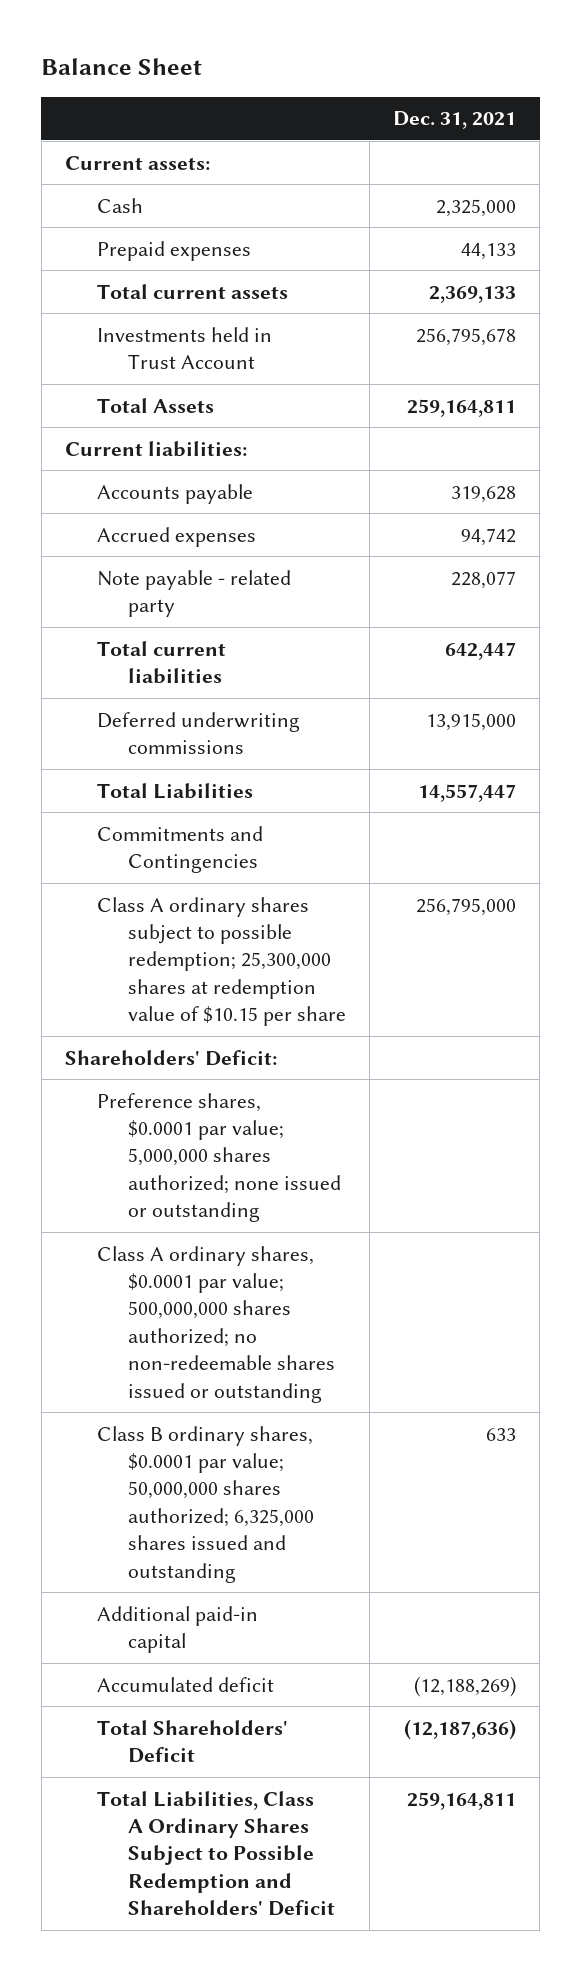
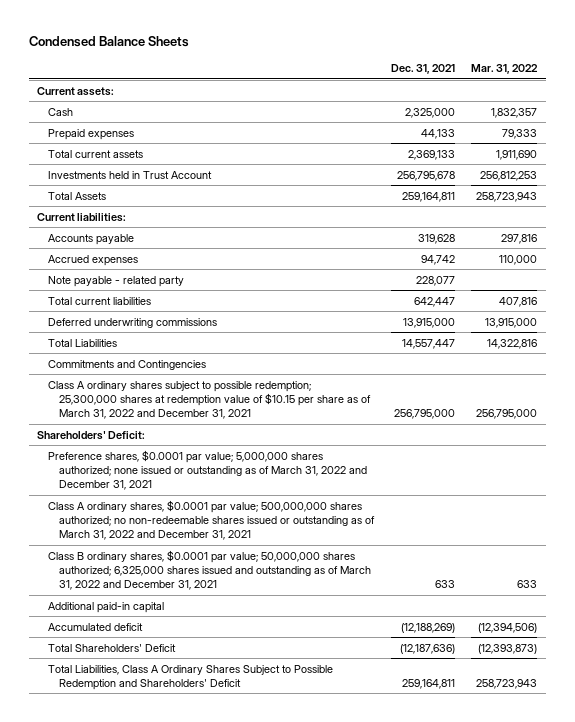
- Balance Sheet
+ Condensed Balance Sheets
- | Dec. 31, 2021
+ | Dec. 31, 2021 | Mar. 31, 2022
- Class A ordinary shares subject to possible redemption; 25,300,000 shares at redemption value of $10.15 per share | 256,795,000
+ Class A ordinary shares subject to possible redemption; 25,300,000 shares at redemption value of $10.15 per share as of March 31, 2022 and December 31, 2021 | 256,795,000 | 256,795,000
- Preference shares, $0.0001 par value; 5,000,000 shares authorized; none issued or outstanding
- Class A ordinary shares, $0.0001 par value; 500,000,000 shares authorized; no non-redeemable shares issued or outstanding
- Class B ordinary shares, $0.0001 par value; 50,000,000 shares authorized; 6,325,000 shares issued and outstanding | 633
+ Preference shares, $0.0001 par value; 5,000,000 shares authorized; none issued or outstanding as of March 31, 2022 and December 31, 2021
+ Class A ordinary shares, $0.0001 par value; 500,000,000 shares authorized; no non-redeemable shares issued or outstanding as of March 31, 2022 and December 31, 2021
+ Class B ordinary shares, $0.0001 par value; 50,000,000 shares authorized; 6,325,000 shares issued and outstanding as of March 31, 2022 and December 31, 2021 | 633 | 633

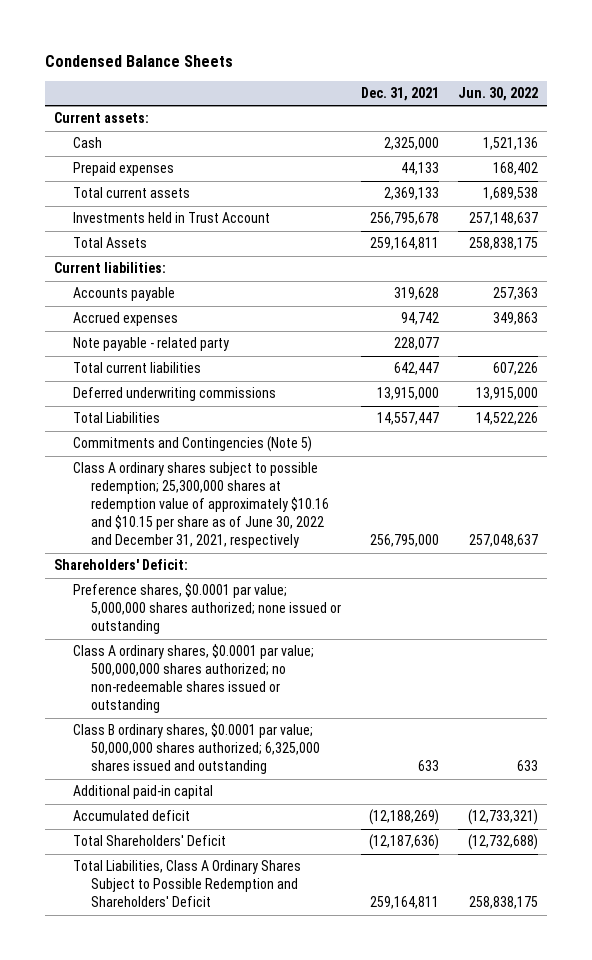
- | Dec. 31, 2021 | Mar. 31, 2022
+ | Dec. 31, 2021 | Jun. 30, 2022
- Commitments and Contingencies
- Class A ordinary shares subject to possible redemption; 25,300,000 shares at redemption value of $10.15 per share as of March 31, 2022 and December 31, 2021 | 256,795,000 | 256,795,000
+ Commitments and Contingencies (Note 5)
+ Class A ordinary shares subject to possible redemption; 25,300,000 shares at redemption value of approximately $10.16 and $10.15 per share as of June 30, 2022 and December 31, 2021, respectively | 256,795,000 | 257,048,637
- Preference shares, $0.0001 par value; 5,000,000 shares authorized; none issued or outstanding as of March 31, 2022 and December 31, 2021
- Class A ordinary shares, $0.0001 par value; 500,000,000 shares authorized; no non-redeemable shares issued or outstanding as of March 31, 2022 and December 31, 2021
- Class B ordinary shares, $0.0001 par value; 50,000,000 shares authorized; 6,325,000 shares issued and outstanding as of March 31, 2022 and December 31, 2021 | 633 | 633
+ Preference shares, $0.0001 par value; 5,000,000 shares authorized; none issued or outstanding
+ Class A ordinary shares, $0.0001 par value; 500,000,000 shares authorized; no non-redeemable shares issued or outstanding
+ Class B ordinary shares, $0.0001 par value; 50,000,000 shares authorized; 6,325,000 shares issued and outstanding | 633 | 633

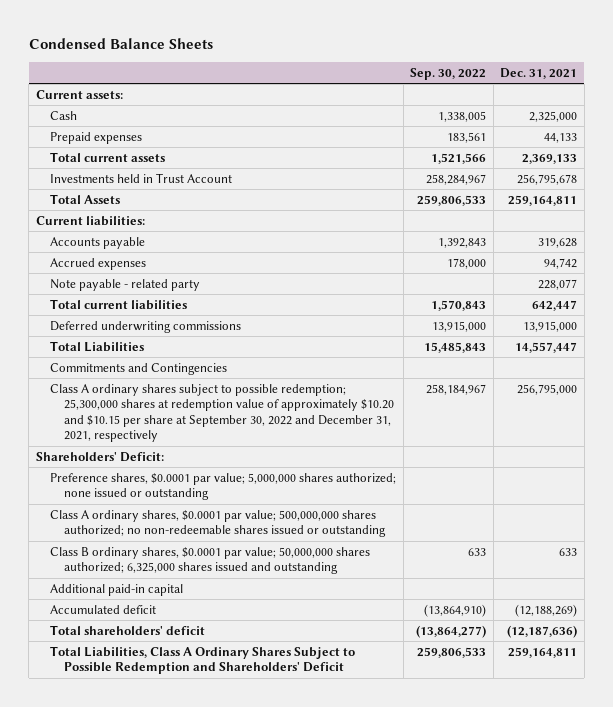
- | Dec. 31, 2021 | Jun. 30, 2022
+ | Sep. 30, 2022 | Dec. 31, 2021
- Commitments and Contingencies (Note 5)
- Class A ordinary shares subject to possible redemption; 25,300,000 shares at redemption value of approximately $10.16 and $10.15 per share as of June 30, 2022 and December 31, 2021, respectively | 256,795,000 | 257,048,637
+ Commitments and Contingencies
+ Class A ordinary shares subject to possible redemption; 25,300,000 shares at redemption value of approximately $10.20 and $10.15 per share at September 30, 2022 and December 31, 2021, respectively | 258,184,967 | 256,795,000
- Total Shareholders' Deficit | (12,187,636) | (12,732,688)
+ Total shareholders' deficit | (13,864,277) | (12,187,636)

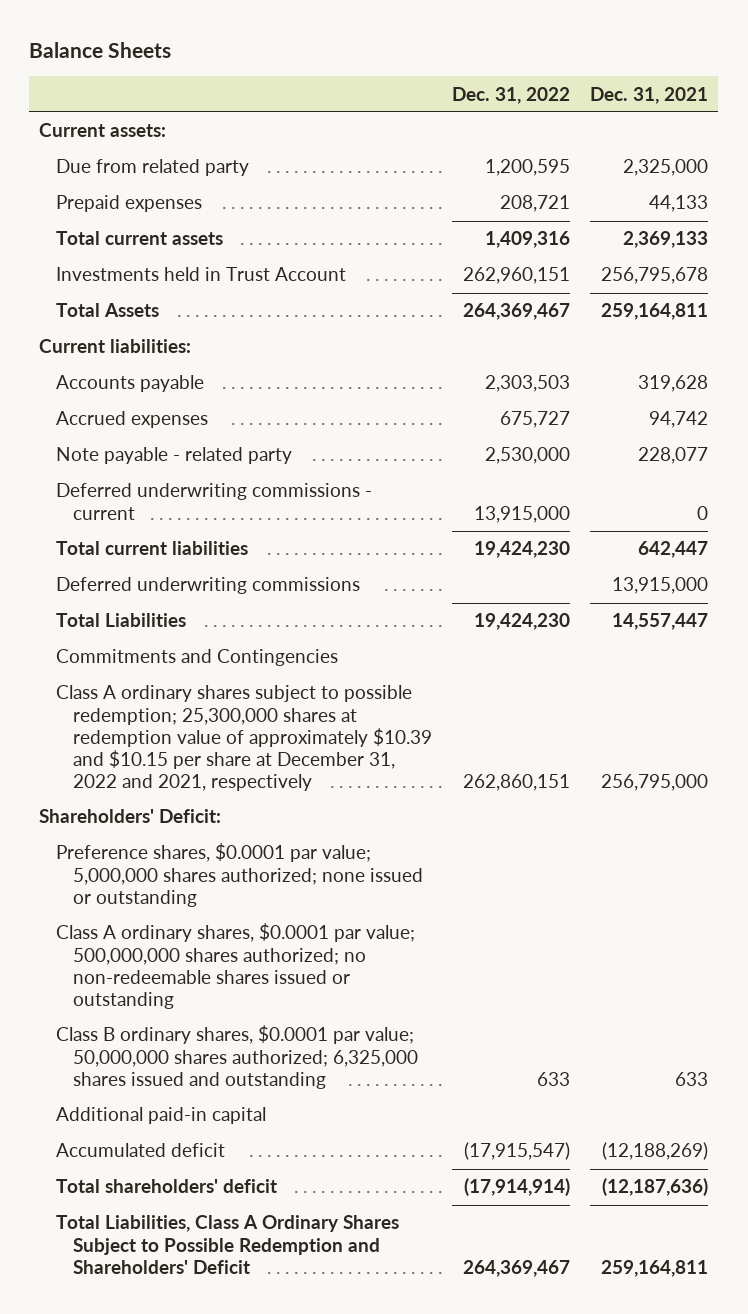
- Condensed Balance Sheets
+ Balance Sheets
- | Sep. 30, 2022 | Dec. 31, 2021
+ | Dec. 31, 2022 | Dec. 31, 2021
- Cash | 1,338,005 | 2,325,000
+ Due from related party | 1,200,595 | 2,325,000
+ Deferred underwriting commissions - current | 13,915,000 | 0
- Class A ordinary shares subject to possible redemption; 25,300,000 shares at redemption value of approximately $10.20 and $10.15 per share at September 30, 2022 and December 31, 2021, respectively | 258,184,967 | 256,795,000
+ Class A ordinary shares subject to possible redemption; 25,300,000 shares at redemption value of approximately $10.39 and $10.15 per share at December 31, 2022 and 2021, respectively | 262,860,151 | 256,795,000

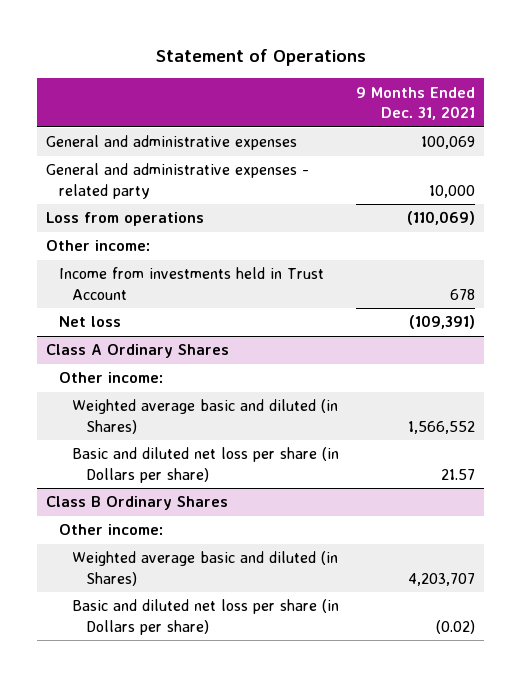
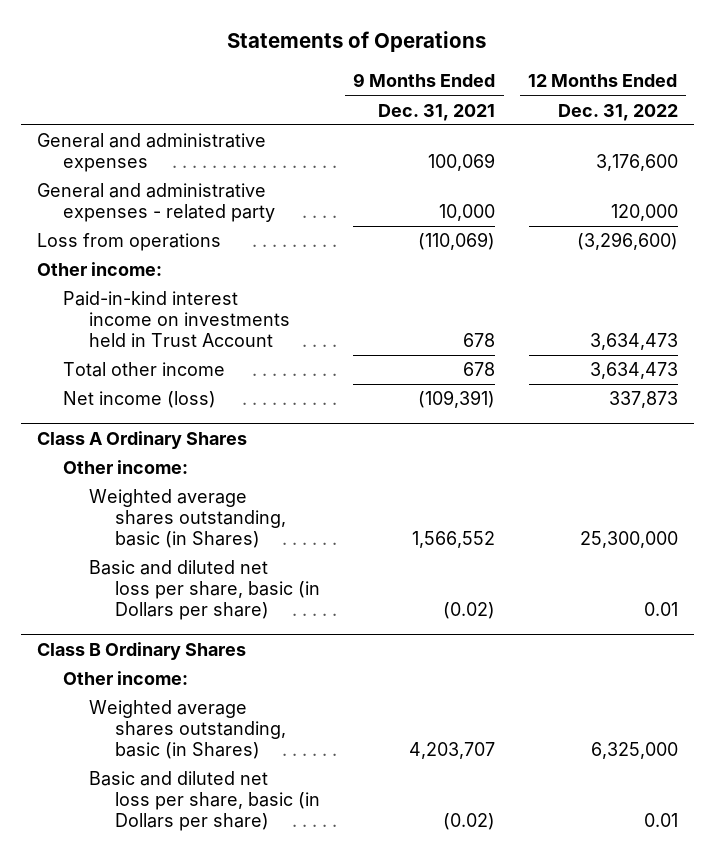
- Statement of Operations
+ Statements of Operations
- | 9 Months Ended Dec. 31, 2021
+ | 9 Months Ended Dec. 31, 2021 | 12 Months Ended Dec. 31, 2022
- Income from investments held in Trust Account | 678
- Net loss | (109,391)
+ Paid-in-kind interest income on investments held in Trust Account | 678 | 3,634,473
+ Total other income | 678 | 3,634,473
+ Net income (loss) | (109,391) | 337,873
@ Class A Ordinary Shares
- Weighted average basic and diluted (in Shares) | 1,566,552
- Basic and diluted net loss per share (in Dollars per share) | 21.57
+ Weighted average shares outstanding, basic (in Shares) | 1,566,552 | 25,300,000
+ Basic and diluted net loss per share, basic (in Dollars per share) | (0.02) | 0.01
@ Class B Ordinary Shares
- Weighted average basic and diluted (in Shares) | 4,203,707
- Basic and diluted net loss per share (in Dollars per share) | (0.02)
+ Weighted average shares outstanding, basic (in Shares) | 4,203,707 | 6,325,000
+ Basic and diluted net loss per share, basic (in Dollars per share) | (0.02) | 0.01

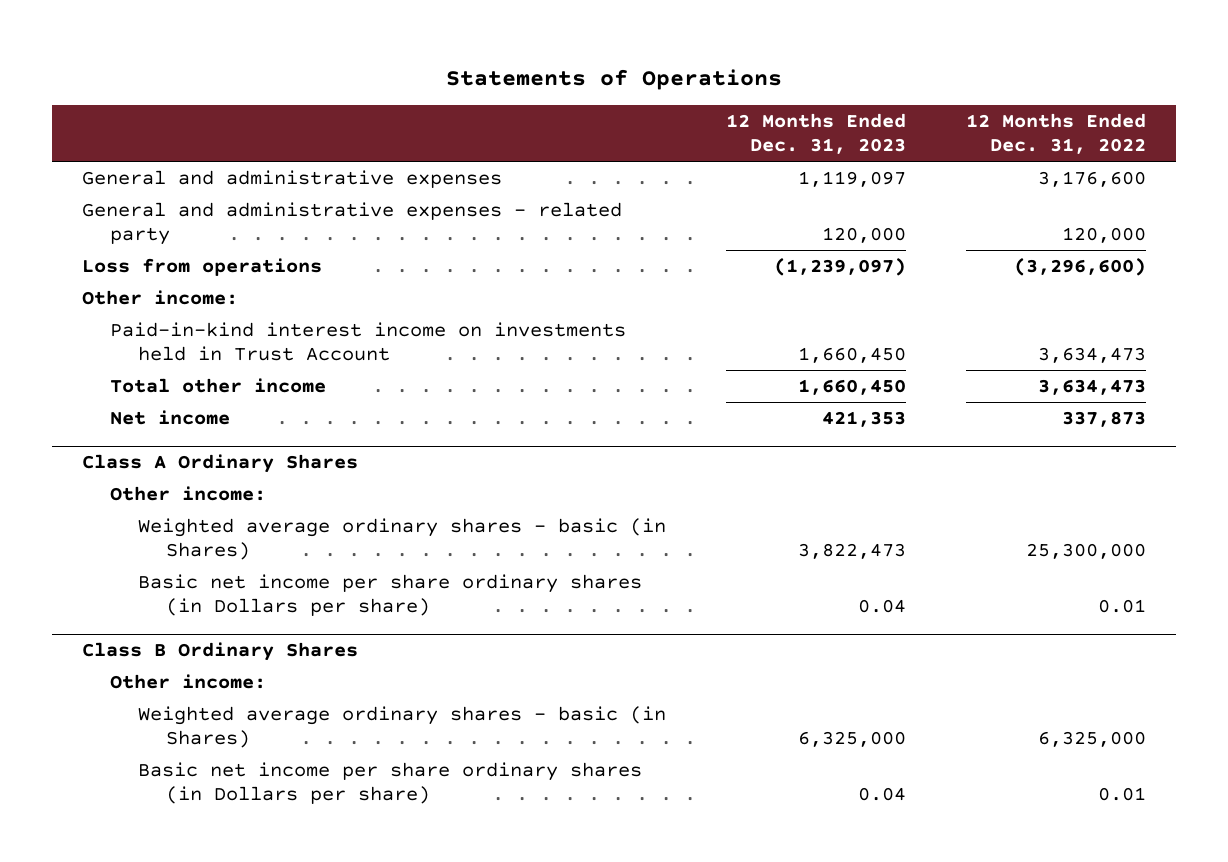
- | 9 Months Ended Dec. 31, 2021 | 12 Months Ended Dec. 31, 2022
+ | 12 Months Ended Dec. 31, 2023 | 12 Months Ended Dec. 31, 2022
- Net income (loss) | (109,391) | 337,873
+ Net income | 421,353 | 337,873
@ Class A Ordinary Shares
- Weighted average shares outstanding, basic (in Shares) | 1,566,552 | 25,300,000
- Basic and diluted net loss per share, basic (in Dollars per share) | (0.02) | 0.01
+ Weighted average ordinary shares - basic (in Shares) | 3,822,473 | 25,300,000
+ Basic net income per share ordinary shares (in Dollars per share) | 0.04 | 0.01
@ Class B Ordinary Shares
- Weighted average shares outstanding, basic (in Shares) | 4,203,707 | 6,325,000
- Basic and diluted net loss per share, basic (in Dollars per share) | (0.02) | 0.01
+ Weighted average ordinary shares - basic (in Shares) | 6,325,000 | 6,325,000
+ Basic net income per share ordinary shares (in Dollars per share) | 0.04 | 0.01

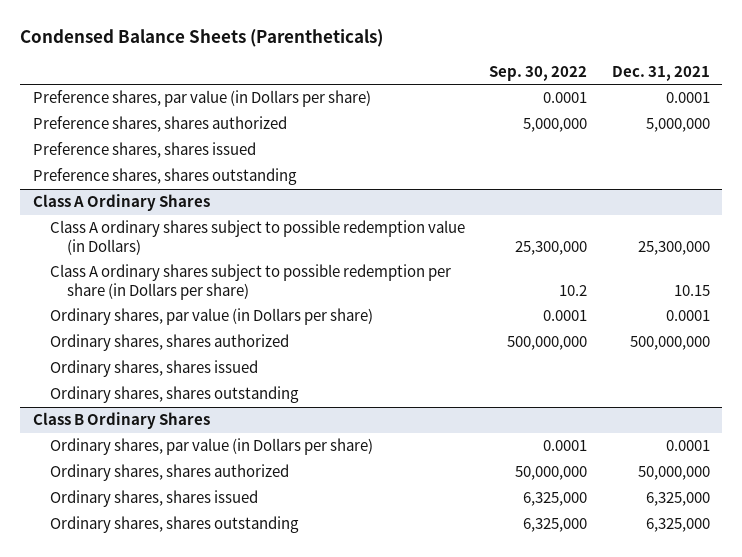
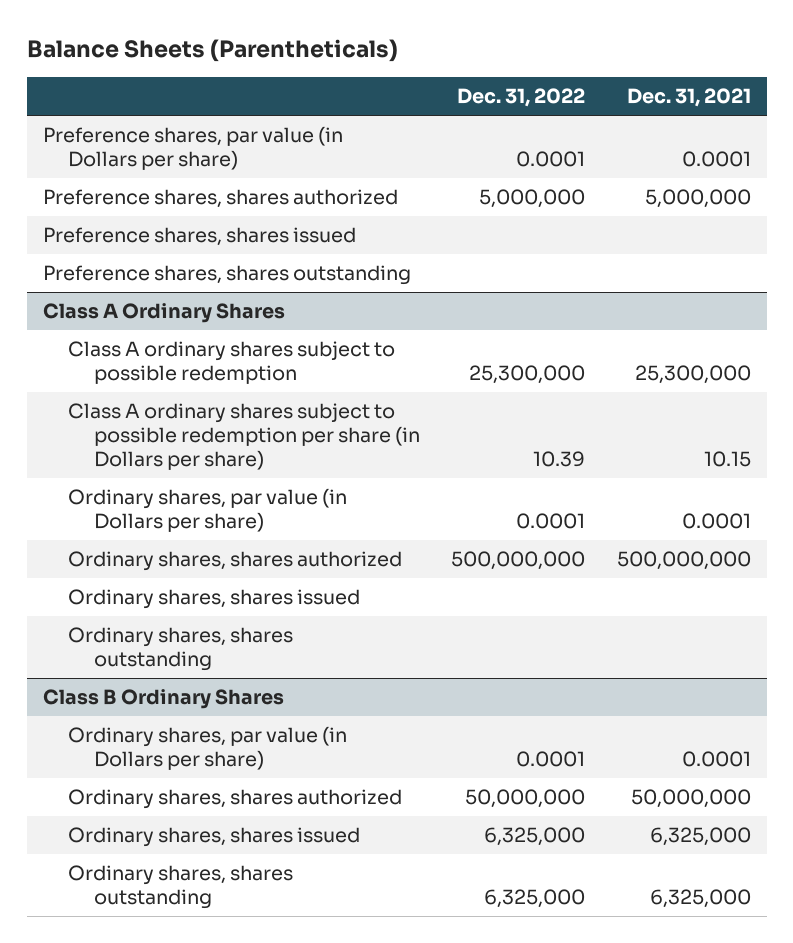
- Condensed Balance Sheets (Parentheticals)
+ Balance Sheets (Parentheticals)
- | Sep. 30, 2022 | Dec. 31, 2021
+ | Dec. 31, 2022 | Dec. 31, 2021
@ Class A Ordinary Shares
- Class A ordinary shares subject to possible redemption value (in Dollars) | 25,300,000 | 25,300,000
+ Class A ordinary shares subject to possible redemption | 25,300,000 | 25,300,000

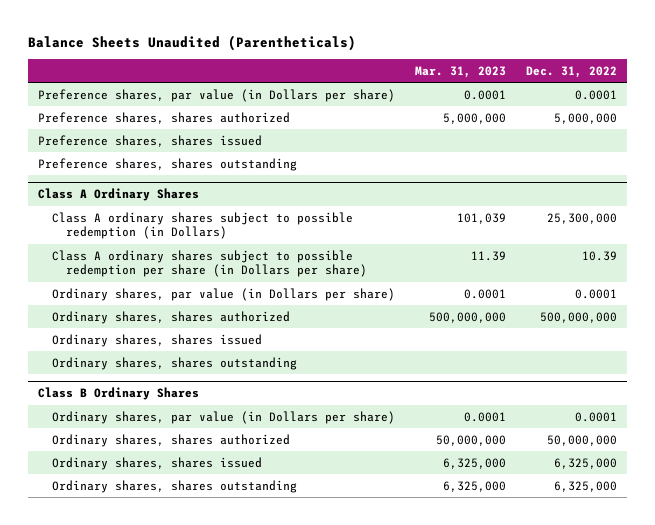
- Balance Sheets (Parentheticals)
+ Balance Sheets Unaudited (Parentheticals)
- | Dec. 31, 2022 | Dec. 31, 2021
+ | Mar. 31, 2023 | Dec. 31, 2022
@ Class A Ordinary Shares
- Class A ordinary shares subject to possible redemption | 25,300,000 | 25,300,000
+ Class A ordinary shares subject to possible redemption (in Dollars) | 101,039 | 25,300,000

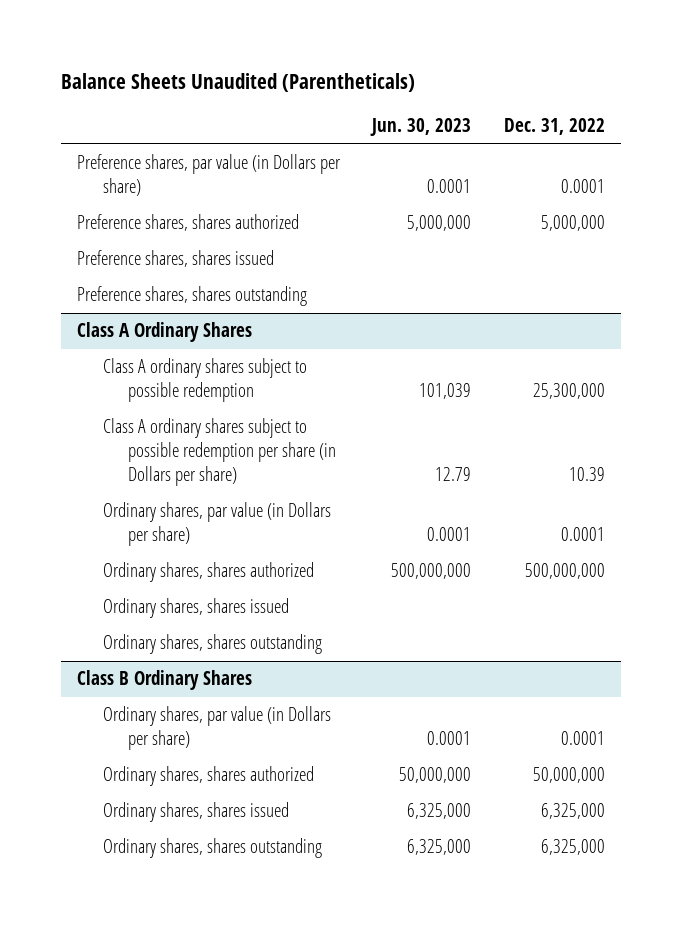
- | Mar. 31, 2023 | Dec. 31, 2022
+ | Jun. 30, 2023 | Dec. 31, 2022
@ Class A Ordinary Shares
- Class A ordinary shares subject to possible redemption (in Dollars) | 101,039 | 25,300,000
+ Class A ordinary shares subject to possible redemption | 101,039 | 25,300,000

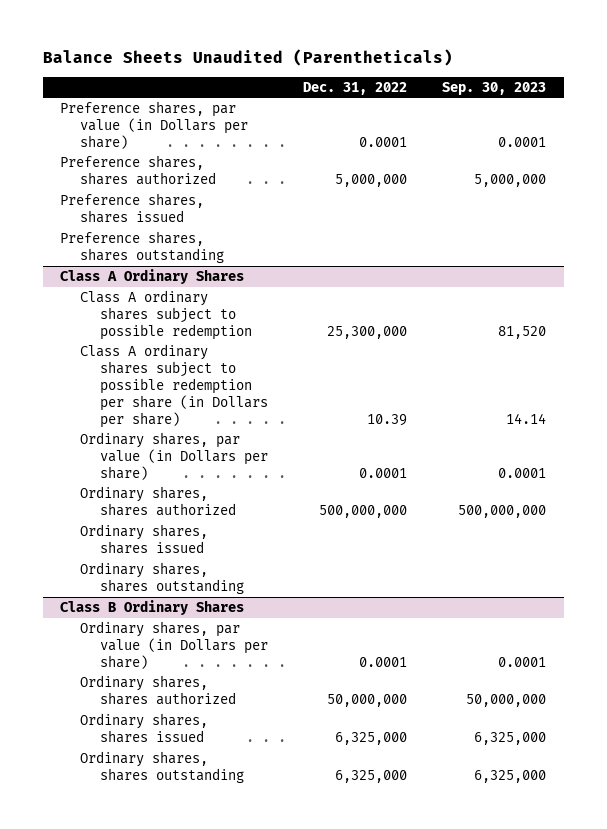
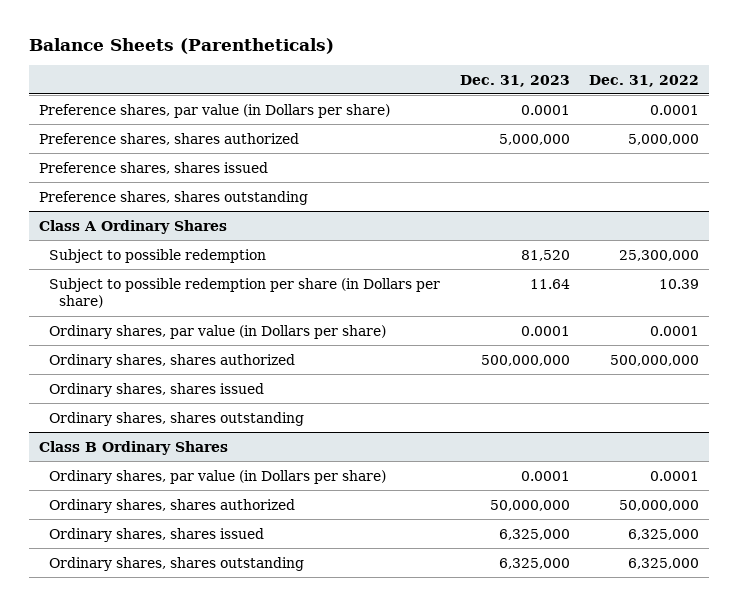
- Balance Sheets Unaudited (Parentheticals)
+ Balance Sheets (Parentheticals)
- | Dec. 31, 2022 | Sep. 30, 2023
+ | Dec. 31, 2023 | Dec. 31, 2022
@ Class A Ordinary Shares
- Class A ordinary shares subject to possible redemption | 25,300,000 | 81,520
- Class A ordinary shares subject to possible redemption per share (in Dollars per share) | 10.39 | 14.14
+ Subject to possible redemption | 81,520 | 25,300,000
+ Subject to possible redemption per share (in Dollars per share) | 11.64 | 10.39

